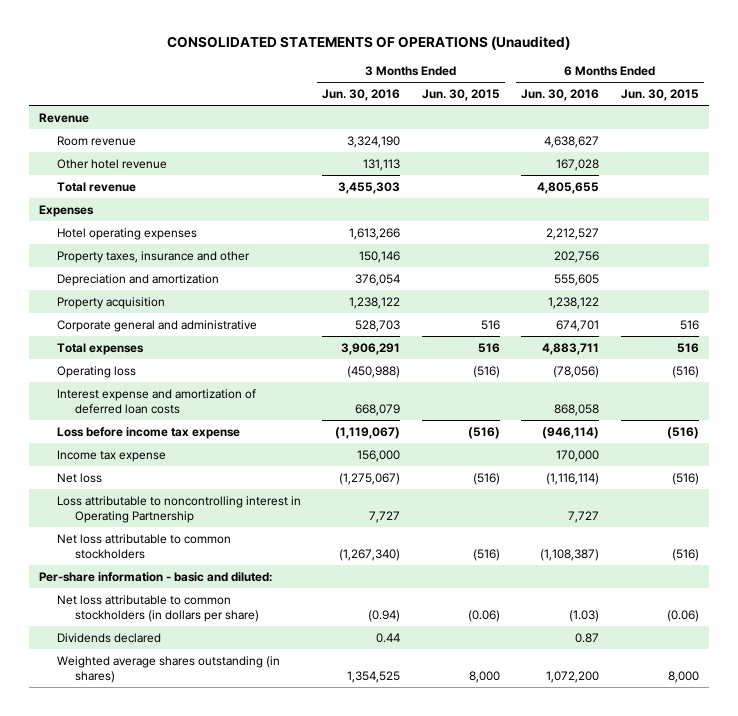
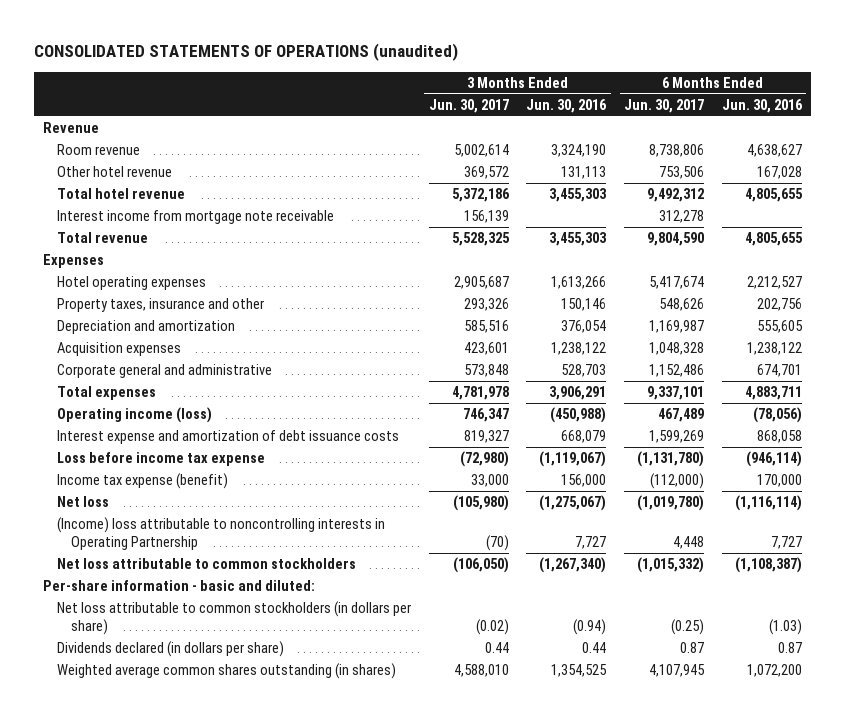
- CONSOLIDATED STATEMENTS OF OPERATIONS (Unaudited)
+ CONSOLIDATED STATEMENTS OF OPERATIONS (unaudited)
- | 3 Months Ended Jun. 30, 2016 | 3 Months Ended Jun. 30, 2015 | 6 Months Ended Jun. 30, 2016 | 6 Months Ended Jun. 30, 2015
+ | 3 Months Ended Jun. 30, 2017 | 3 Months Ended Jun. 30, 2016 | 6 Months Ended Jun. 30, 2017 | 6 Months Ended Jun. 30, 2016
+ Total hotel revenue | 5,372,186 | 3,455,303 | 9,492,312 | 4,805,655
+ Interest income from mortgage note receivable | 156,139 | | 312,278 |
- Property acquisition | 1,238,122 | | 1,238,122 |
+ Acquisition expenses | 423,601 | 1,238,122 | 1,048,328 | 1,238,122
- Operating loss | (450,988) | (516) | (78,056) | (516)
- Interest expense and amortization of deferred loan costs | 668,079 | | 868,058 |
+ Operating income (loss) | 746,347 | (450,988) | 467,489 | (78,056)
+ Interest expense and amortization of debt issuance costs | 819,327 | 668,079 | 1,599,269 | 868,058
- Income tax expense | 156,000 | | 170,000 |
+ Income tax expense (benefit) | 33,000 | 156,000 | (112,000) | 170,000
- Loss attributable to noncontrolling interest in Operating Partnership | 7,727 | | 7,727 |
+ (Income) loss attributable to noncontrolling interests in Operating Partnership | (70) | 7,727 | 4,448 | 7,727
- Dividends declared | 0.44 | | 0.87 |
- Weighted average shares outstanding (in shares) | 1,354,525 | 8,000 | 1,072,200 | 8,000
+ Dividends declared (in dollars per share) | 0.44 | 0.44 | 0.87 | 0.87
+ Weighted average common shares outstanding (in shares) | 4,588,010 | 1,354,525 | 4,107,945 | 1,072,200

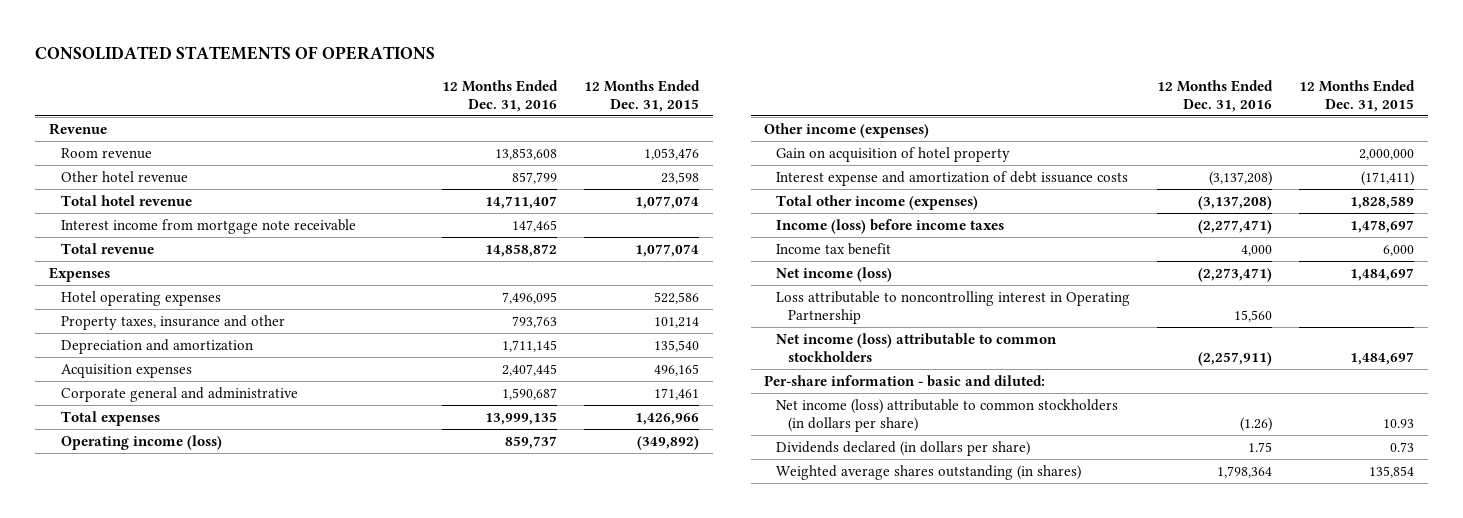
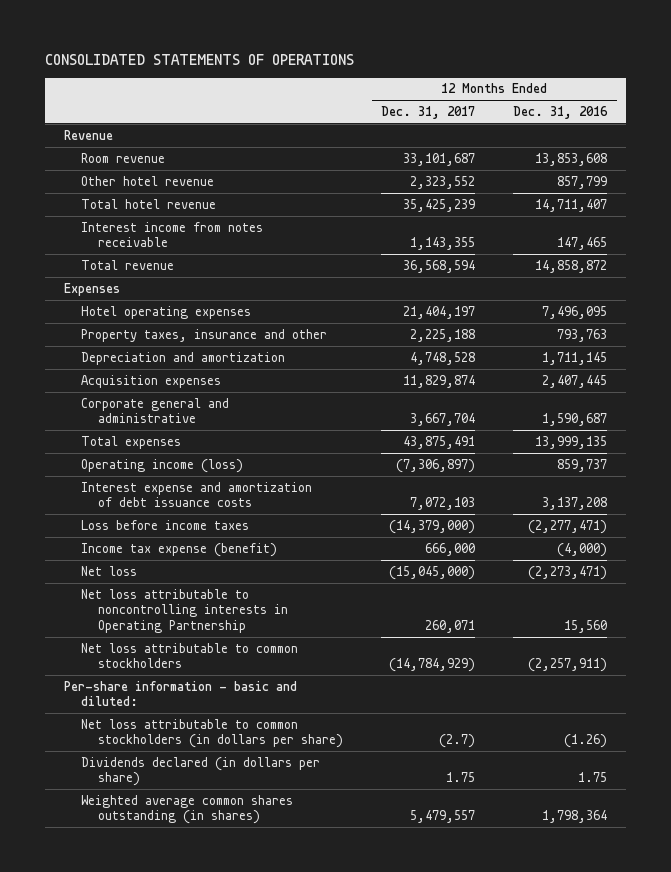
- | 12 Months Ended Dec. 31, 2016 | 12 Months Ended Dec. 31, 2015
+ | 12 Months Ended Dec. 31, 2017 | 12 Months Ended Dec. 31, 2016
- Interest income from mortgage note receivable | 147,465 |
+ Interest income from notes receivable | 1,143,355 | 147,465
- Other income (expenses)
- Gain on acquisition of hotel property | | 2,000,000
- Interest expense and amortization of debt issuance costs | (3,137,208) | (171,411)
- Total other income (expenses) | (3,137,208) | 1,828,589
- Income (loss) before income taxes | (2,277,471) | 1,478,697
- Income tax benefit | 4,000 | 6,000
- Net income (loss) | (2,273,471) | 1,484,697
- Loss attributable to noncontrolling interest in Operating Partnership | 15,560 |
- Net income (loss) attributable to common stockholders | (2,257,911) | 1,484,697
+ Interest expense and amortization of debt issuance costs | 7,072,103 | 3,137,208
+ Loss before income taxes | (14,379,000) | (2,277,471)
+ Income tax expense (benefit) | 666,000 | (4,000)
+ Net loss | (15,045,000) | (2,273,471)
+ Net loss attributable to noncontrolling interests in Operating Partnership | 260,071 | 15,560
+ Net loss attributable to common stockholders | (14,784,929) | (2,257,911)
- Net income (loss) attributable to common stockholders (in dollars per share) | (1.26) | 10.93
+ Net loss attributable to common stockholders (in dollars per share) | (2.7) | (1.26)
- Weighted average shares outstanding (in shares) | 1,798,364 | 135,854
+ Weighted average common shares outstanding (in shares) | 5,479,557 | 1,798,364

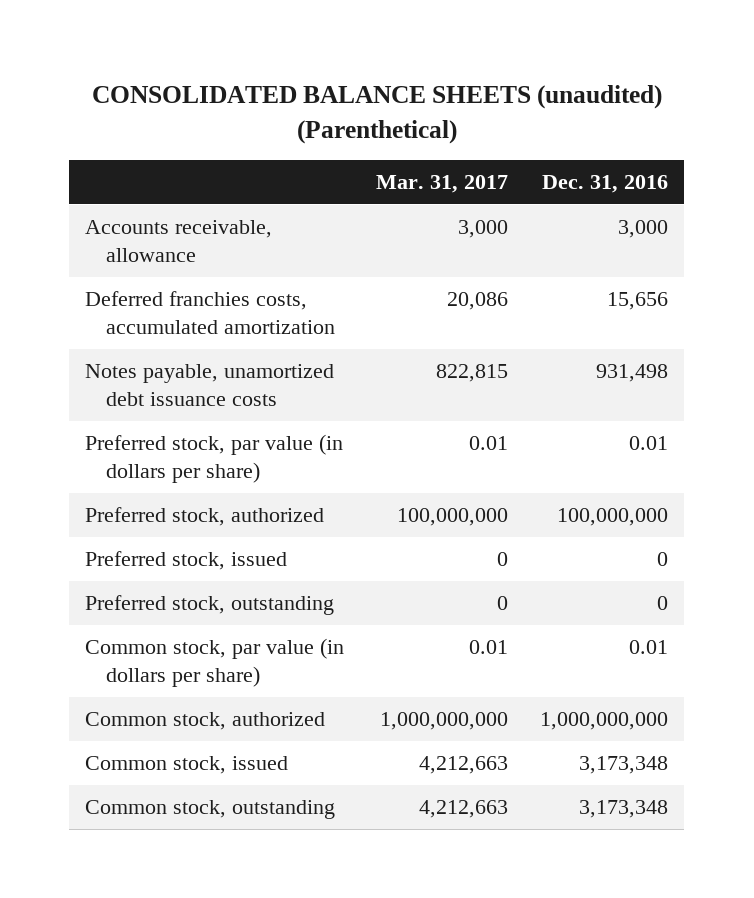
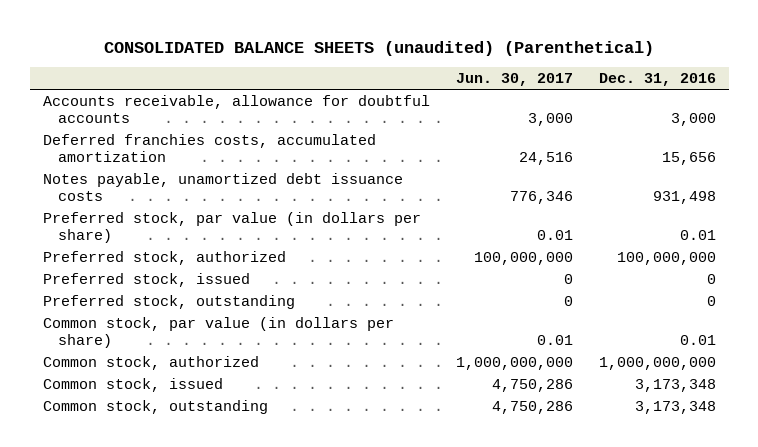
- | Mar. 31, 2017 | Dec. 31, 2016
+ | Jun. 30, 2017 | Dec. 31, 2016
- Accounts receivable, allowance | 3,000 | 3,000
+ Accounts receivable, allowance for doubtful accounts | 3,000 | 3,000

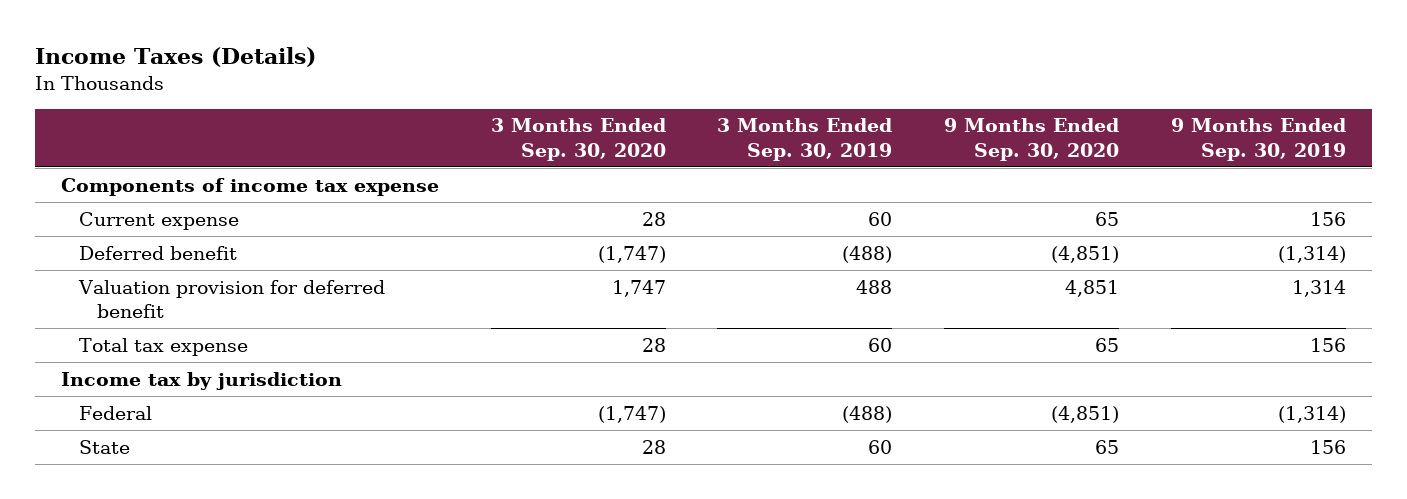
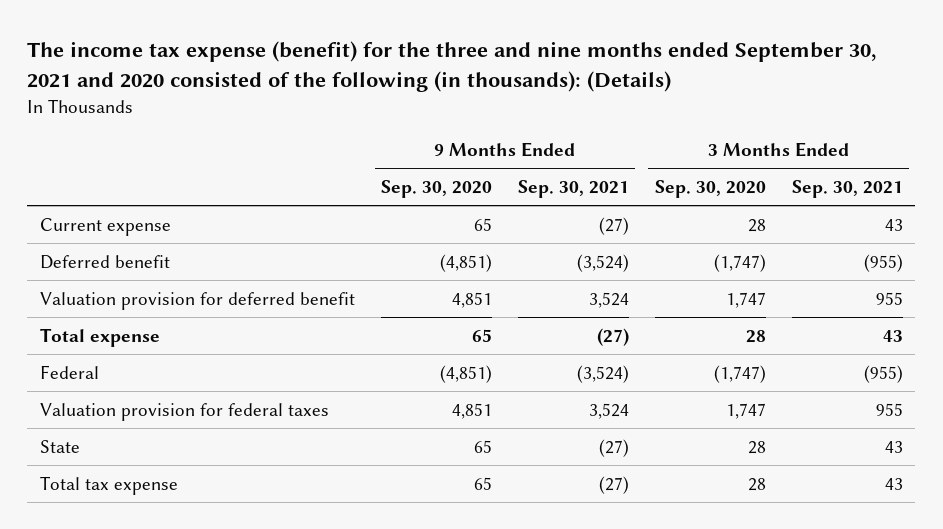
- Income Taxes (Details)
+ The income tax expense (benefit) for the three and nine months ended September 30, 2021 and 2020 consisted of the following (in thousands): (Details)
- | 3 Months Ended Sep. 30, 2020 | 3 Months Ended Sep. 30, 2019 | 9 Months Ended Sep. 30, 2020 | 9 Months Ended Sep. 30, 2019
+ | 9 Months Ended Sep. 30, 2020 | 9 Months Ended Sep. 30, 2021 | 3 Months Ended Sep. 30, 2020 | 3 Months Ended Sep. 30, 2021
- Components of income tax expense
- Income tax by jurisdiction
+ Total expense | 65 | (27) | 28 | 43
+ Valuation provision for federal taxes | 4,851 | 3,524 | 1,747 | 955
moved down: Total tax expense | 65 | (27) | 28 | 43

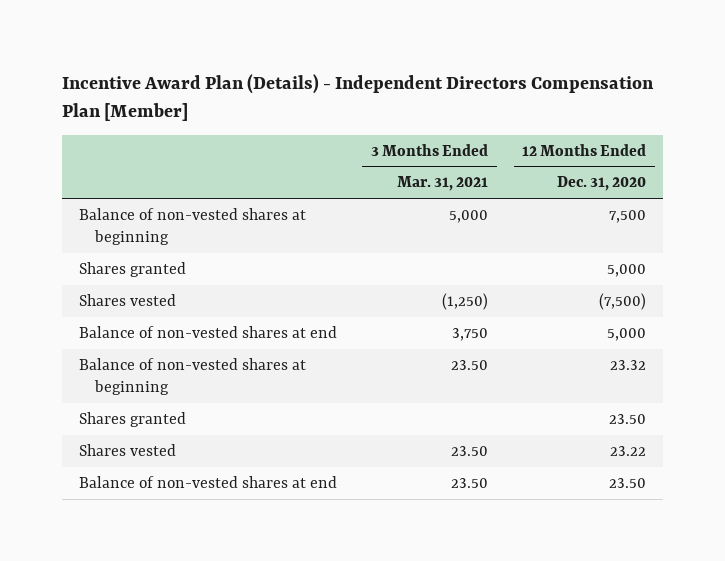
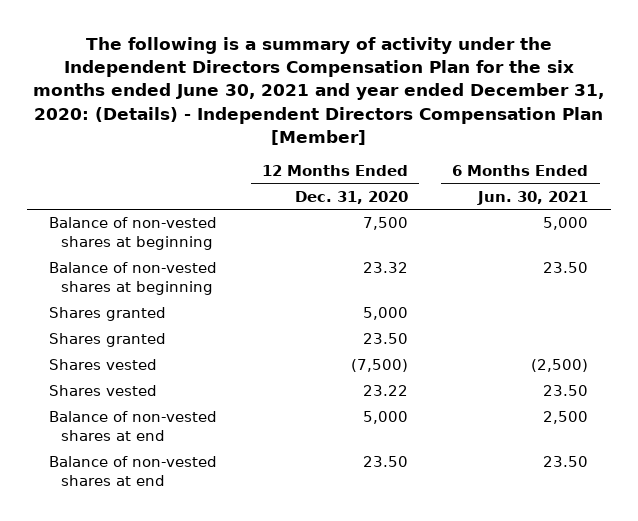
- Incentive Award Plan (Details) - Independent Directors Compensation Plan [Member]
+ The following is a summary of activity under the Independent Directors Compensation Plan for the six months ended June 30, 2021 and year ended December 31, 2020: (Details) - Independent Directors Compensation Plan [Member]
- | 3 Months Ended Mar. 31, 2021 | 12 Months Ended Dec. 31, 2020
+ | 12 Months Ended Dec. 31, 2020 | 6 Months Ended Jun. 30, 2021
moved down: Shares granted | 5,000 |
moved down: Shares vested | (7,500) | (2,500)
moved down: Balance of non-vested shares at end | 5,000 | 2,500

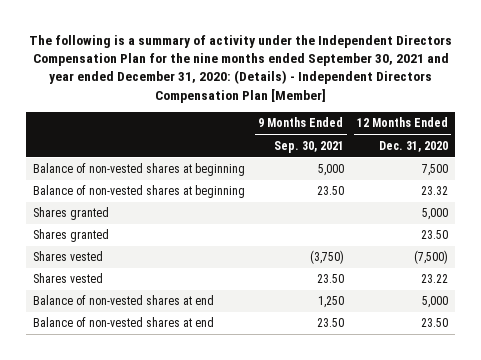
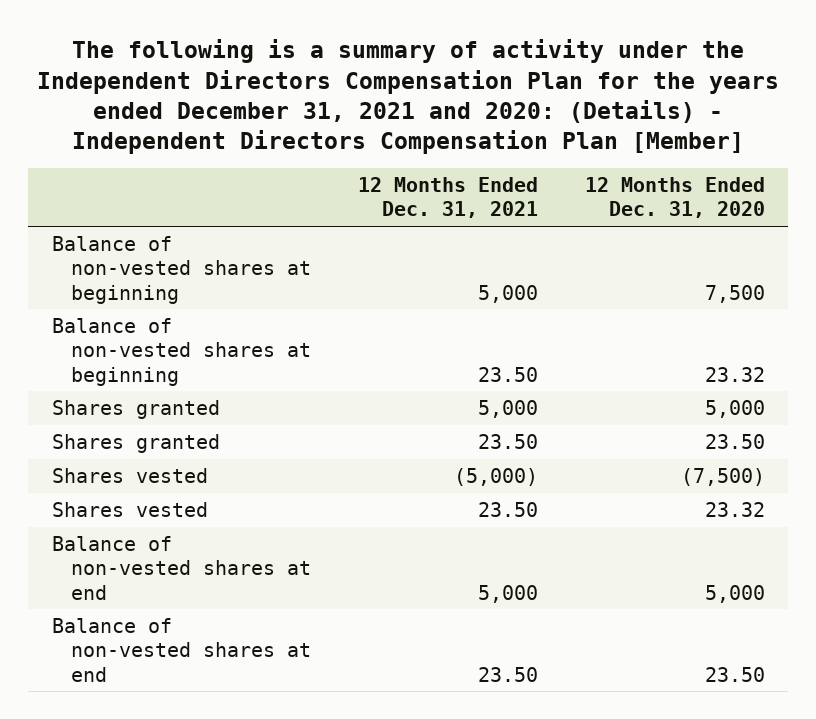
- The following is a summary of activity under the Independent Directors Compensation Plan for the nine months ended September 30, 2021 and year ended December 31, 2020: (Details) - Independent Directors Compensation Plan [Member]
+ The following is a summary of activity under the Independent Directors Compensation Plan for the years ended December 31, 2021 and 2020: (Details) - Independent Directors Compensation Plan [Member]
- | 9 Months Ended Sep. 30, 2021 | 12 Months Ended Dec. 31, 2020
+ | 12 Months Ended Dec. 31, 2021 | 12 Months Ended Dec. 31, 2020
- Shares vested | 23.50 | 23.22
+ Shares vested | 23.50 | 23.32

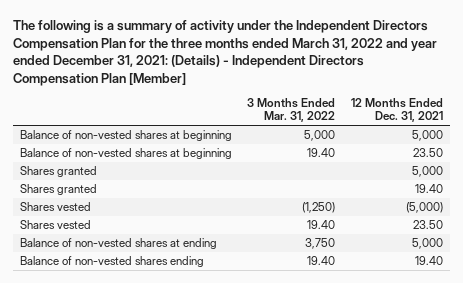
- The following is a summary of activity under the Independent Directors Compensation Plan for the years ended December 31, 2021 and 2020: (Details) - Independent Directors Compensation Plan [Member]
+ The following is a summary of activity under the Independent Directors Compensation Plan for the three months ended March 31, 2022 and year ended December 31, 2021: (Details) - Independent Directors Compensation Plan [Member]
- | 12 Months Ended Dec. 31, 2021 | 12 Months Ended Dec. 31, 2020
+ | 3 Months Ended Mar. 31, 2022 | 12 Months Ended Dec. 31, 2021
- Shares granted | 23.50 | 23.50
+ Shares granted | | 19.40
- Balance of non-vested shares at end | 5,000 | 5,000
- Balance of non-vested shares at end | 23.50 | 23.50
+ Balance of non-vested shares at ending | 3,750 | 5,000
+ Balance of non-vested shares ending | 19.40 | 19.40

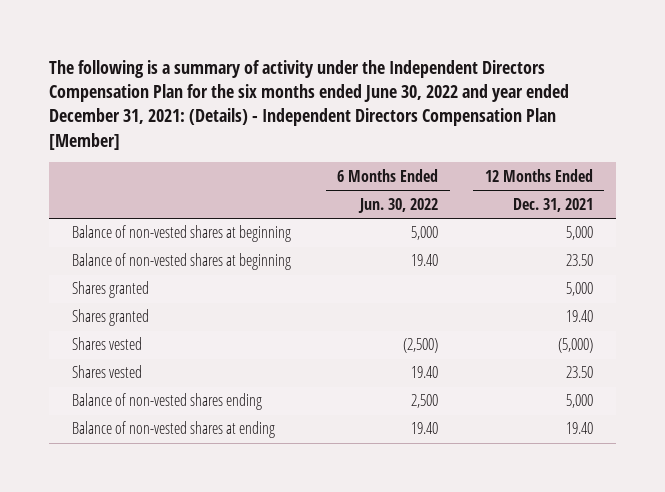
- The following is a summary of activity under the Independent Directors Compensation Plan for the three months ended March 31, 2022 and year ended December 31, 2021: (Details) - Independent Directors Compensation Plan [Member]
+ The following is a summary of activity under the Independent Directors Compensation Plan for the six months ended June 30, 2022 and year ended December 31, 2021: (Details) - Independent Directors Compensation Plan [Member]
- | 3 Months Ended Mar. 31, 2022 | 12 Months Ended Dec. 31, 2021
+ | 6 Months Ended Jun. 30, 2022 | 12 Months Ended Dec. 31, 2021
- Balance of non-vested shares at ending | 3,750 | 5,000
- Balance of non-vested shares ending | 19.40 | 19.40
+ Balance of non-vested shares ending | 2,500 | 5,000
+ Balance of non-vested shares at ending | 19.40 | 19.40

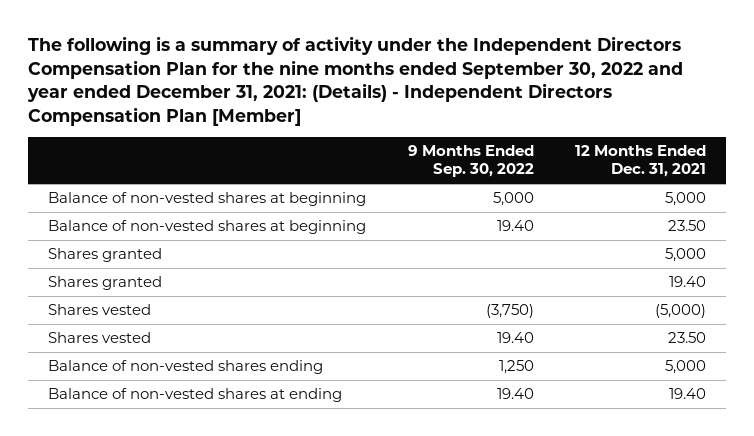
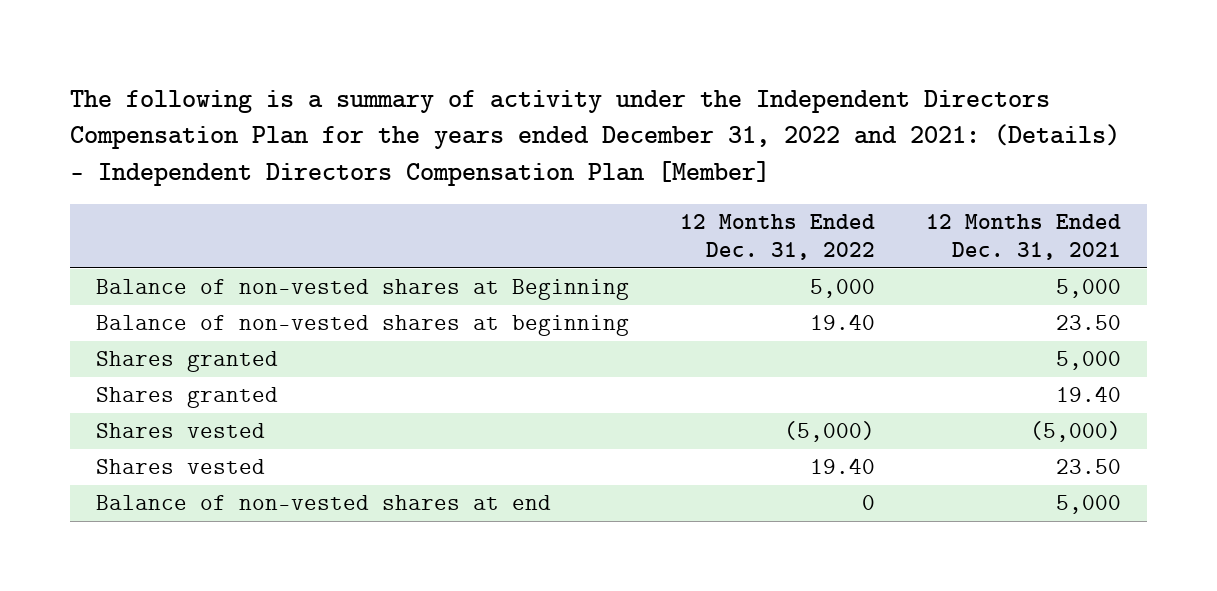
- The following is a summary of activity under the Independent Directors Compensation Plan for the nine months ended September 30, 2022 and year ended December 31, 2021: (Details) - Independent Directors Compensation Plan [Member]
+ The following is a summary of activity under the Independent Directors Compensation Plan for the years ended December 31, 2022 and 2021: (Details) - Independent Directors Compensation Plan [Member]
- | 9 Months Ended Sep. 30, 2022 | 12 Months Ended Dec. 31, 2021
+ | 12 Months Ended Dec. 31, 2022 | 12 Months Ended Dec. 31, 2021
- Balance of non-vested shares at beginning | 5,000 | 5,000
+ Balance of non-vested shares at Beginning | 5,000 | 5,000
- Balance of non-vested shares ending | 1,250 | 5,000
- Balance of non-vested shares at ending | 19.40 | 19.40
+ Balance of non-vested shares at end | 0 | 5,000

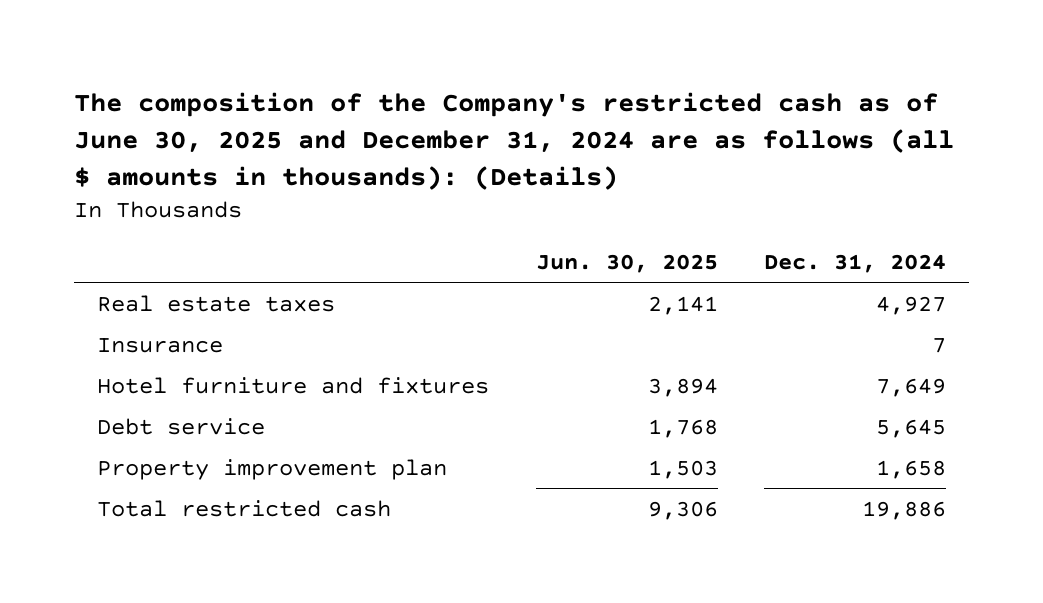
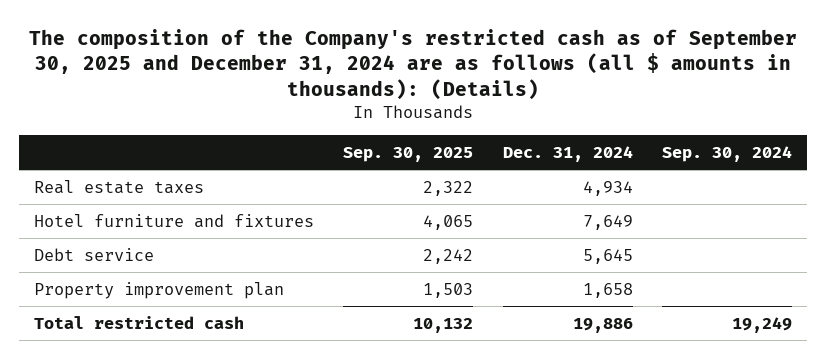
- The composition of the Company's restricted cash as of June 30, 2025 and December 31, 2024 are as follows (all $ amounts in thousands): (Details)
+ The composition of the Company's restricted cash as of September 30, 2025 and December 31, 2024 are as follows (all $ amounts in thousands): (Details)
- | Jun. 30, 2025 | Dec. 31, 2024
+ | Sep. 30, 2025 | Dec. 31, 2024 | Sep. 30, 2024
- Real estate taxes | 2,141 | 4,927
- Insurance | | 7
+ Real estate taxes | 2,322 | 4,934 |

